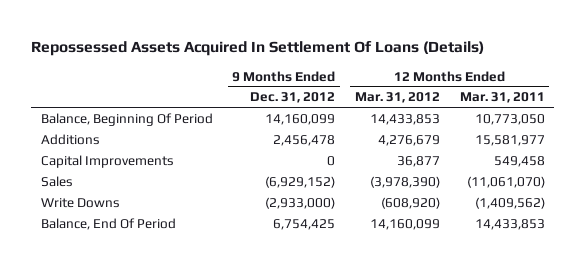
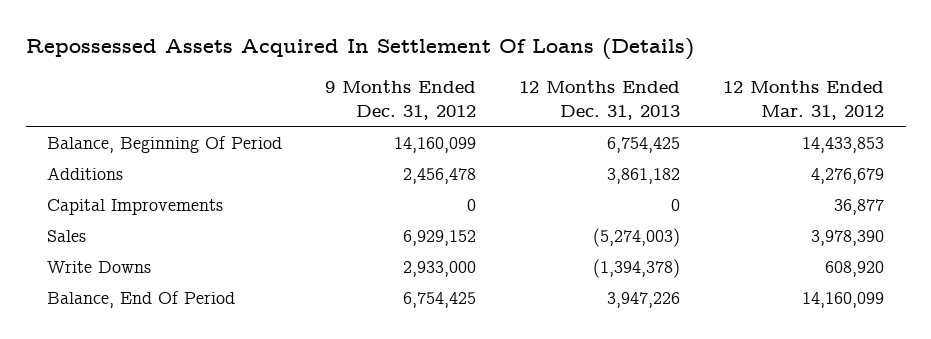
- | 9 Months Ended Dec. 31, 2012 | 12 Months Ended Mar. 31, 2012 | 12 Months Ended Mar. 31, 2011
+ | 9 Months Ended Dec. 31, 2012 | 12 Months Ended Dec. 31, 2013 | 12 Months Ended Mar. 31, 2012
- Sales | (6,929,152) | (3,978,390) | (11,061,070)
- Write Downs | (2,933,000) | (608,920) | (1,409,562)
+ Sales | 6,929,152 | (5,274,003) | 3,978,390
+ Write Downs | 2,933,000 | (1,394,378) | 608,920

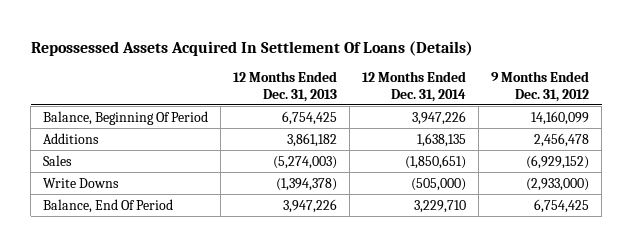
- | 9 Months Ended Dec. 31, 2012 | 12 Months Ended Dec. 31, 2013 | 12 Months Ended Mar. 31, 2012
+ | 12 Months Ended Dec. 31, 2013 | 12 Months Ended Dec. 31, 2014 | 9 Months Ended Dec. 31, 2012
- Capital Improvements | 0 | 0 | 36,877
- Sales | 6,929,152 | (5,274,003) | 3,978,390
- Write Downs | 2,933,000 | (1,394,378) | 608,920
+ Sales | (5,274,003) | (1,850,651) | (6,929,152)
+ Write Downs | (1,394,378) | (505,000) | (2,933,000)

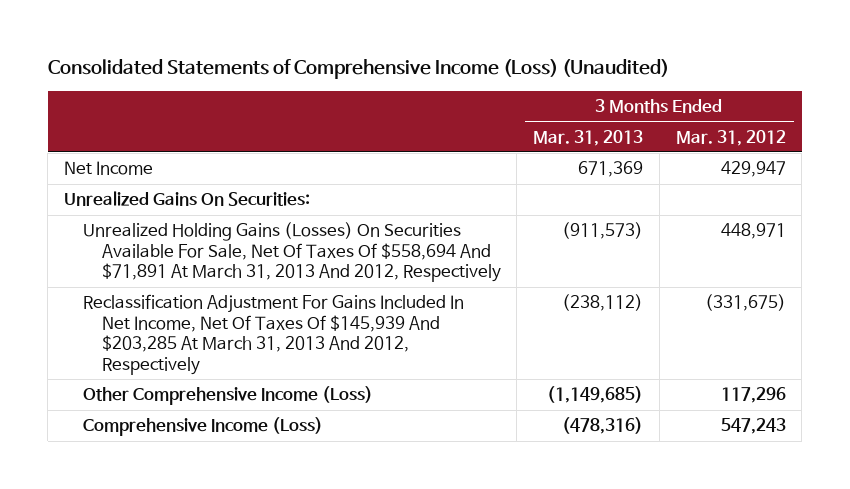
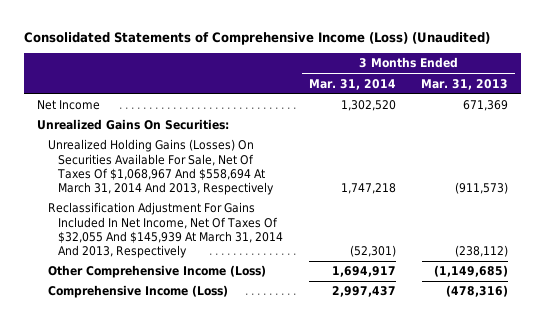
- | 3 Months Ended Mar. 31, 2013 | 3 Months Ended Mar. 31, 2012
+ | 3 Months Ended Mar. 31, 2014 | 3 Months Ended Mar. 31, 2013
- Unrealized Holding Gains (Losses) On Securities Available For Sale, Net Of Taxes Of $558,694 And $71,891 At March 31, 2013 And 2012, Respectively | (911,573) | 448,971
- Reclassification Adjustment For Gains Included In Net Income, Net Of Taxes Of $145,939 And $203,285 At March 31, 2013 And 2012, Respectively | (238,112) | (331,675)
+ Unrealized Holding Gains (Losses) On Securities Available For Sale, Net Of Taxes Of $1,068,967 And $558,694 At March 31, 2014 And 2013, Respectively | 1,747,218 | (911,573)
+ Reclassification Adjustment For Gains Included In Net Income, Net Of Taxes Of $32,055 And $145,939 At March 31, 2014 And 2013, Respectively | (52,301) | (238,112)

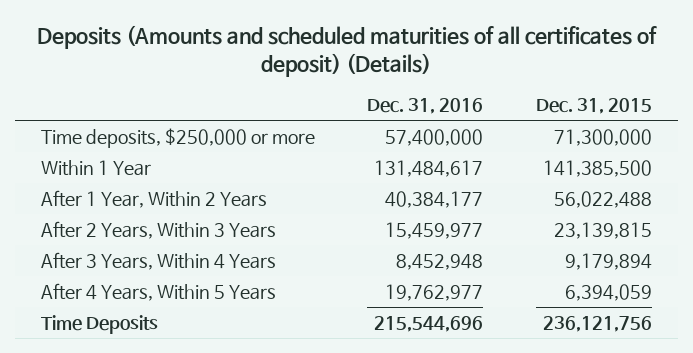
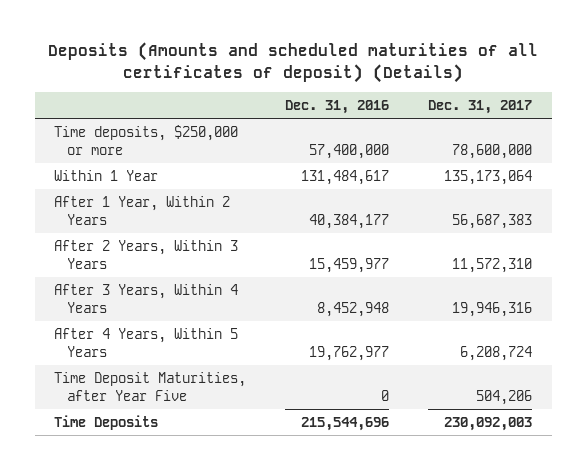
- | Dec. 31, 2016 | Dec. 31, 2015
+ | Dec. 31, 2016 | Dec. 31, 2017
+ Time Deposit Maturities, after Year Five | 0 | 504,206

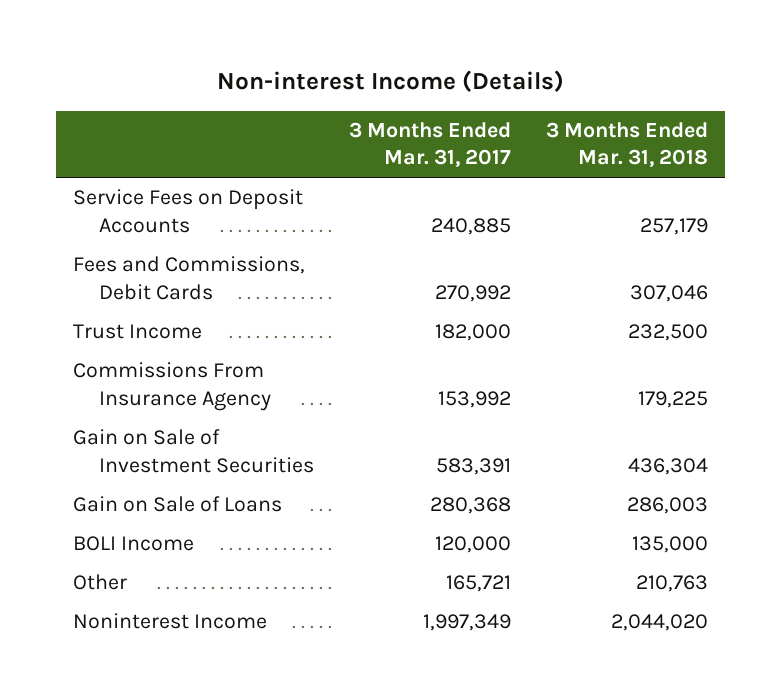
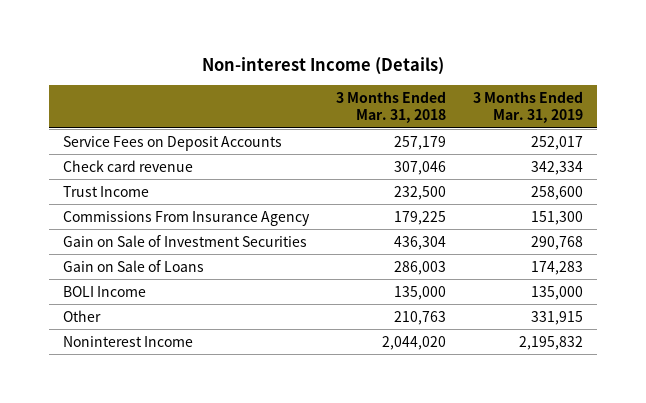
- | 3 Months Ended Mar. 31, 2017 | 3 Months Ended Mar. 31, 2018
+ | 3 Months Ended Mar. 31, 2018 | 3 Months Ended Mar. 31, 2019
- Fees and Commissions, Debit Cards | 270,992 | 307,046
+ Check card revenue | 307,046 | 342,334

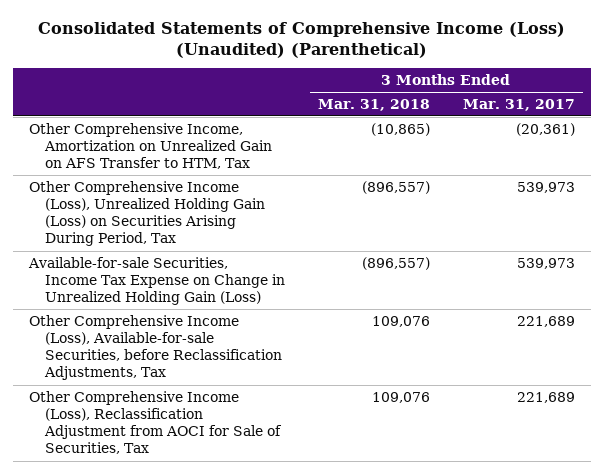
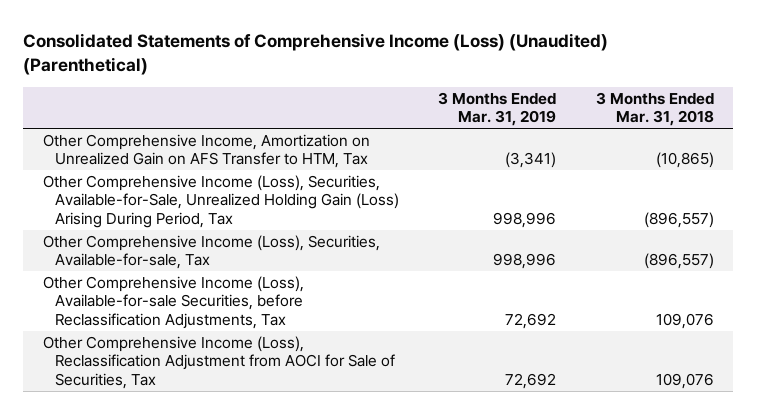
- | 3 Months Ended Mar. 31, 2018 | 3 Months Ended Mar. 31, 2017
+ | 3 Months Ended Mar. 31, 2019 | 3 Months Ended Mar. 31, 2018
- Other Comprehensive Income (Loss), Unrealized Holding Gain (Loss) on Securities Arising During Period, Tax | (896,557) | 539,973
- Available-for-sale Securities, Income Tax Expense on Change in Unrealized Holding Gain (Loss) | (896,557) | 539,973
+ Other Comprehensive Income (Loss), Securities, Available-for-Sale, Unrealized Holding Gain (Loss) Arising During Period, Tax | 998,996 | (896,557)
+ Other Comprehensive Income (Loss), Securities, Available-for-sale, Tax | 998,996 | (896,557)

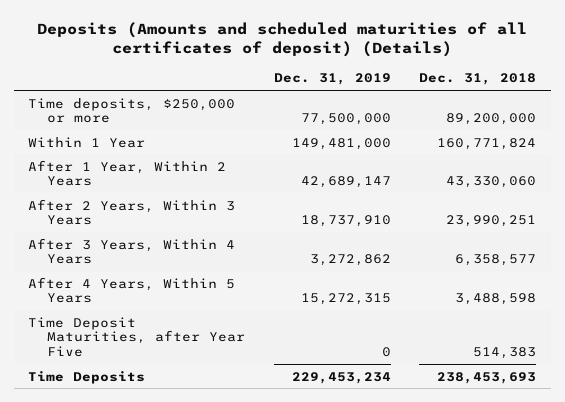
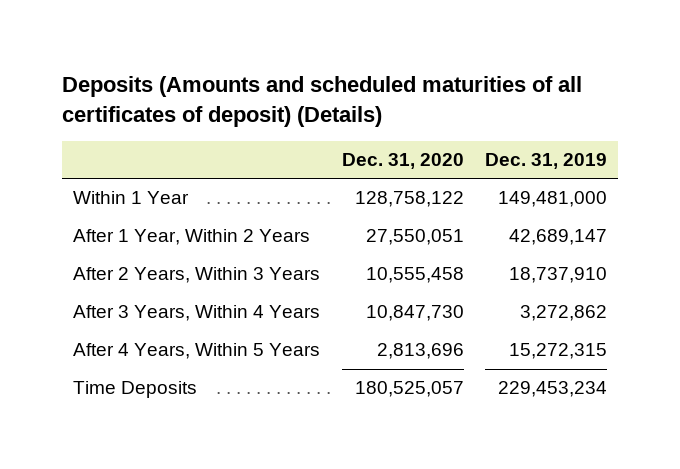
- | Dec. 31, 2019 | Dec. 31, 2018
+ | Dec. 31, 2020 | Dec. 31, 2019
- Time deposits, $250,000 or more | 77,500,000 | 89,200,000
- Time Deposit Maturities, after Year Five | 0 | 514,383

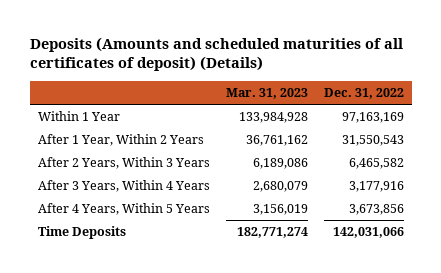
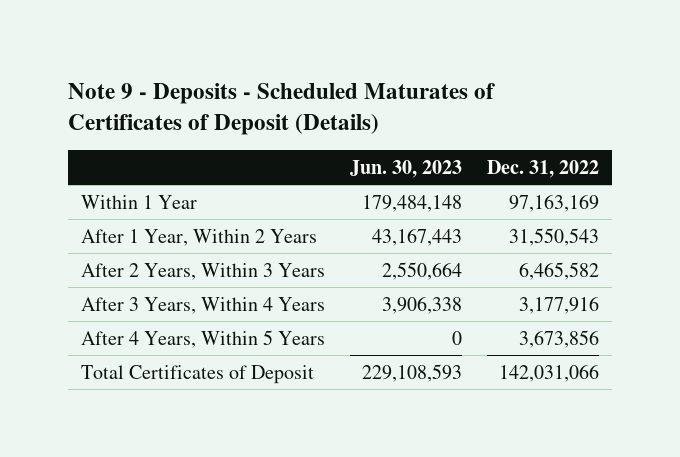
- Deposits (Amounts and scheduled maturities of all certificates of deposit) (Details)
+ Note 9 - Deposits - Scheduled Maturates of Certificates of Deposit (Details)
- | Mar. 31, 2023 | Dec. 31, 2022
+ | Jun. 30, 2023 | Dec. 31, 2022
- Time Deposits | 182,771,274 | 142,031,066
+ Total Certificates of Deposit | 229,108,593 | 142,031,066

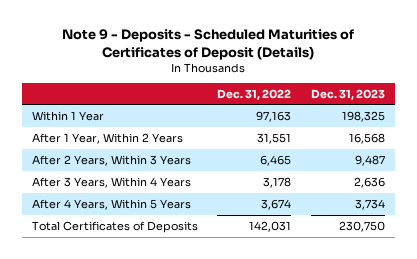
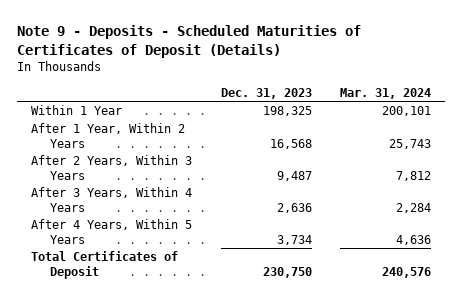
- | Dec. 31, 2022 | Dec. 31, 2023
+ | Dec. 31, 2023 | Mar. 31, 2024
- Total Certificates of Deposits | 142,031 | 230,750
+ Total Certificates of Deposit | 230,750 | 240,576

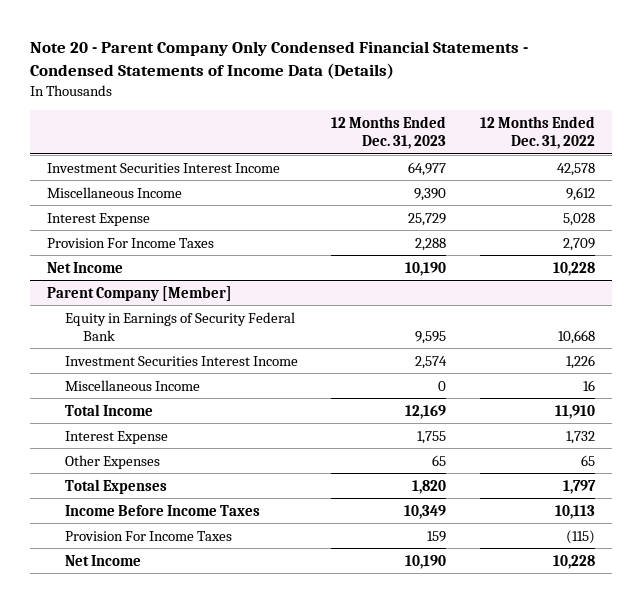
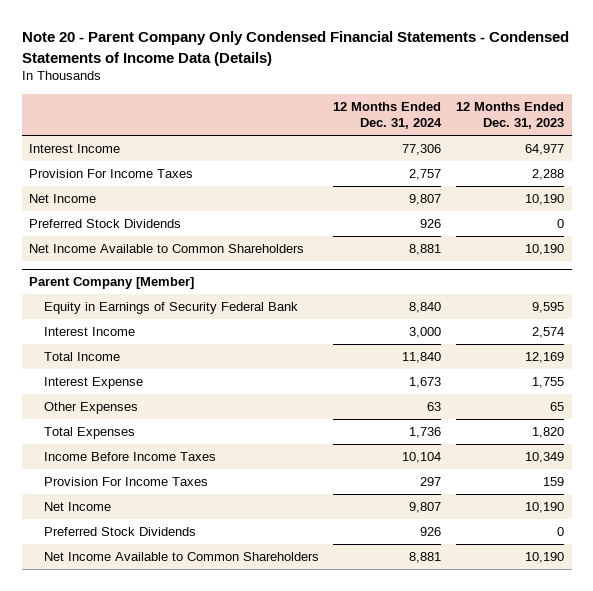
- | 12 Months Ended Dec. 31, 2023 | 12 Months Ended Dec. 31, 2022
+ | 12 Months Ended Dec. 31, 2024 | 12 Months Ended Dec. 31, 2023
- Investment Securities Interest Income | 64,977 | 42,578
- Miscellaneous Income | 9,390 | 9,612
- Interest Expense | 25,729 | 5,028
+ Interest Income | 77,306 | 64,977
+ Preferred Stock Dividends | 926 | 0
+ Net Income Available to Common Shareholders | 8,881 | 10,190
@ Parent Company [Member]
- Investment Securities Interest Income | 2,574 | 1,226
- Miscellaneous Income | 0 | 16
+ Interest Income | 3,000 | 2,574
+ Preferred Stock Dividends | 926 | 0
+ Net Income Available to Common Shareholders | 8,881 | 10,190

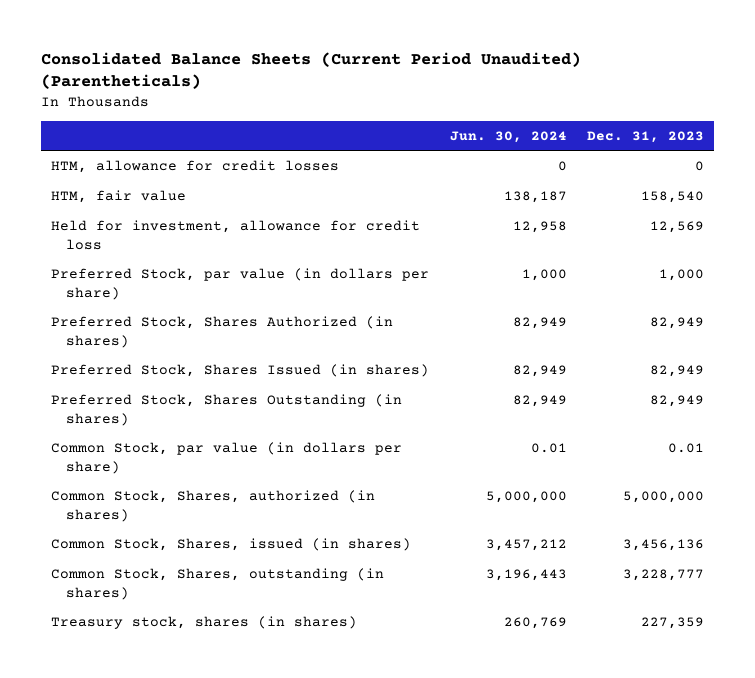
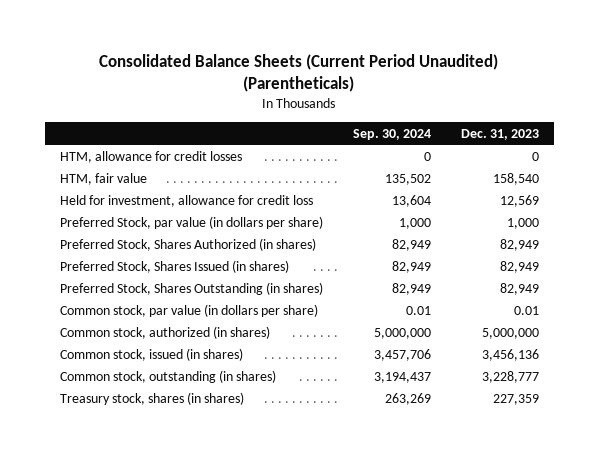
- | Jun. 30, 2024 | Dec. 31, 2023
+ | Sep. 30, 2024 | Dec. 31, 2023
- Common Stock, par value (in dollars per share) | 0.01 | 0.01
- Common Stock, Shares, authorized (in shares) | 5,000,000 | 5,000,000
- Common Stock, Shares, issued (in shares) | 3,457,212 | 3,456,136
- Common Stock, Shares, outstanding (in shares) | 3,196,443 | 3,228,777
+ Common stock, par value (in dollars per share) | 0.01 | 0.01
+ Common stock, authorized (in shares) | 5,000,000 | 5,000,000
+ Common stock, issued (in shares) | 3,457,706 | 3,456,136
+ Common stock, outstanding (in shares) | 3,194,437 | 3,228,777

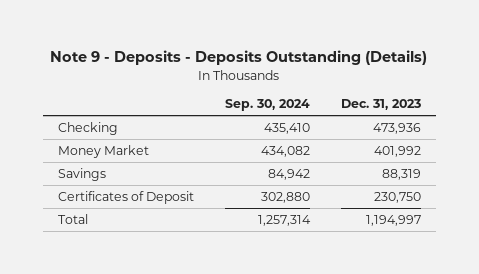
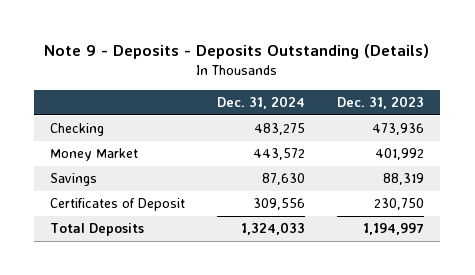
- | Sep. 30, 2024 | Dec. 31, 2023
+ | Dec. 31, 2024 | Dec. 31, 2023
- Total | 1,257,314 | 1,194,997
+ Total Deposits | 1,324,033 | 1,194,997

